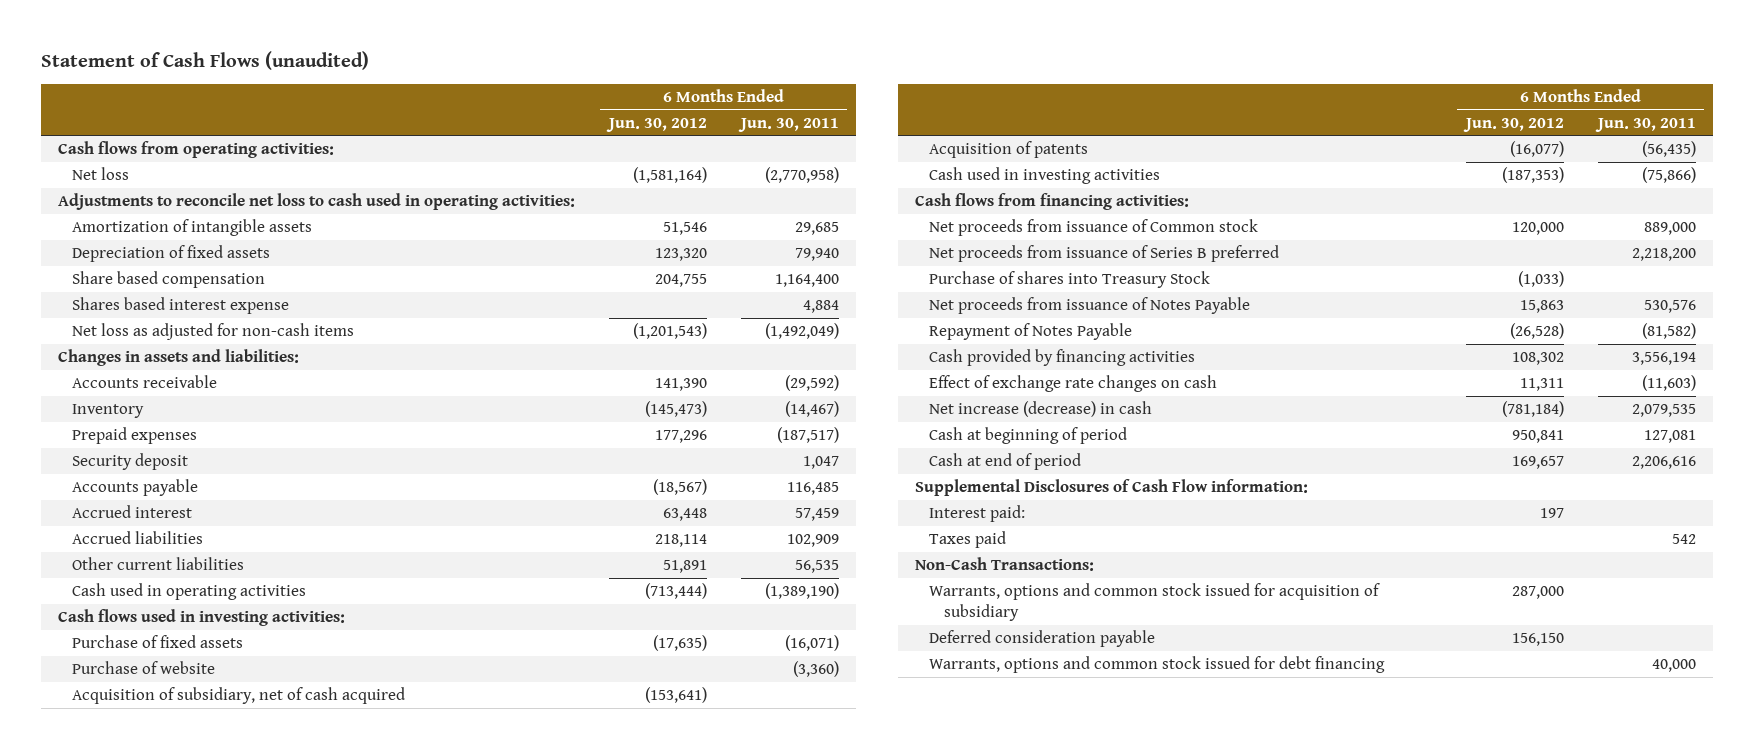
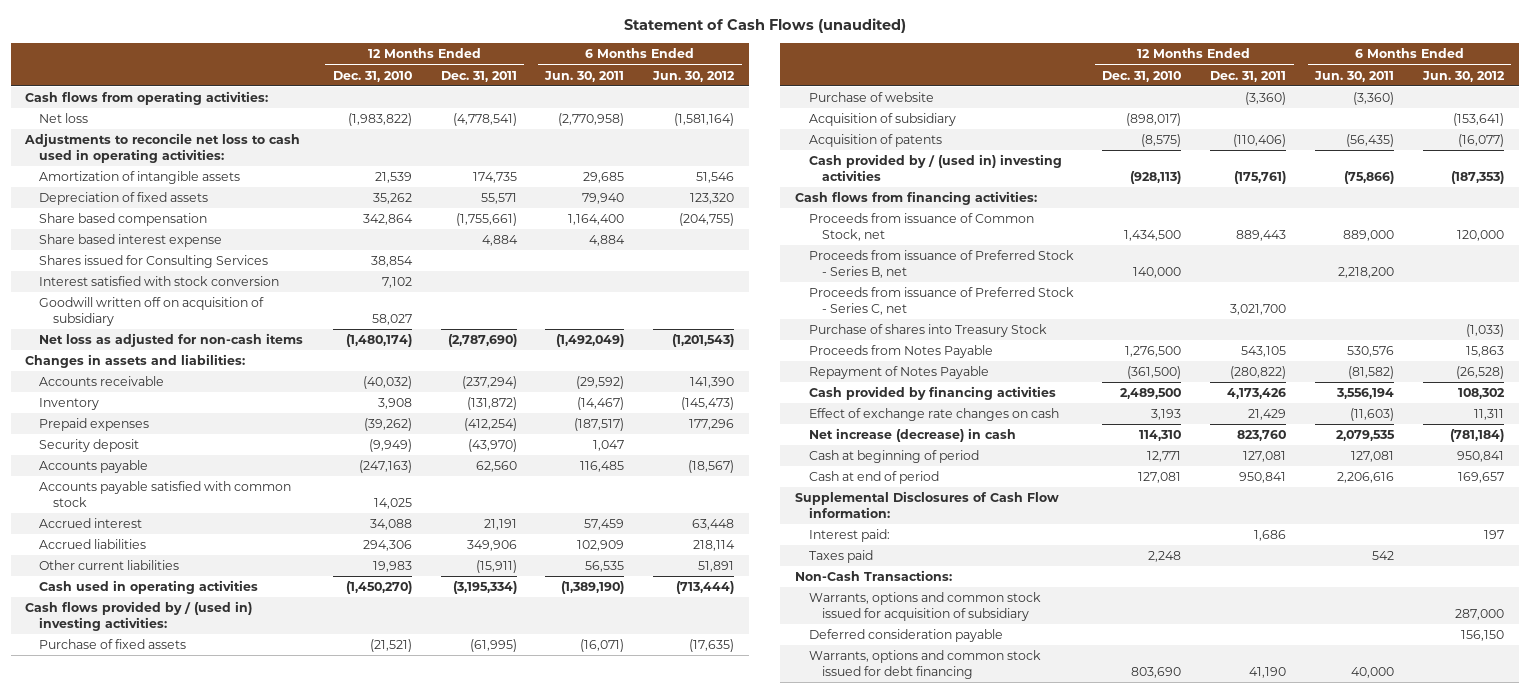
- | 6 Months Ended Jun. 30, 2012 | 6 Months Ended Jun. 30, 2011
+ | 12 Months Ended Dec. 31, 2010 | 12 Months Ended Dec. 31, 2011 | 6 Months Ended Jun. 30, 2011 | 6 Months Ended Jun. 30, 2012
- Share based compensation | 204,755 | 1,164,400
- Shares based interest expense | | 4,884
+ Share based compensation | 342,864 | (1,755,661) | 1,164,400 | (204,755)
+ Share based interest expense | | 4,884 | 4,884 |
+ Shares issued for Consulting Services | 38,854 | | |
+ Interest satisfied with stock conversion | 7,102 | | |
+ Goodwill written off on acquisition of subsidiary | 58,027 | | |
+ Accounts payable satisfied with common stock | 14,025 | | |
- Cash flows used in investing activities:
+ Cash flows provided by / (used in) investing activities:
- Acquisition of subsidiary, net of cash acquired | (153,641) |
+ Acquisition of subsidiary | (898,017) | | | (153,641)
- Cash used in investing activities | (187,353) | (75,866)
+ Cash provided by / (used in) investing activities | (928,113) | (175,761) | (75,866) | (187,353)
- Net proceeds from issuance of Common stock | 120,000 | 889,000
- Net proceeds from issuance of Series B preferred | | 2,218,200
+ Proceeds from issuance of Common Stock, net | 1,434,500 | 889,443 | 889,000 | 120,000
+ Proceeds from issuance of Preferred Stock - Series B, net | 140,000 | | 2,218,200 |
+ Proceeds from issuance of Preferred Stock - Series C, net | | 3,021,700 | |
- Net proceeds from issuance of Notes Payable | 15,863 | 530,576
+ Proceeds from Notes Payable | 1,276,500 | 543,105 | 530,576 | 15,863

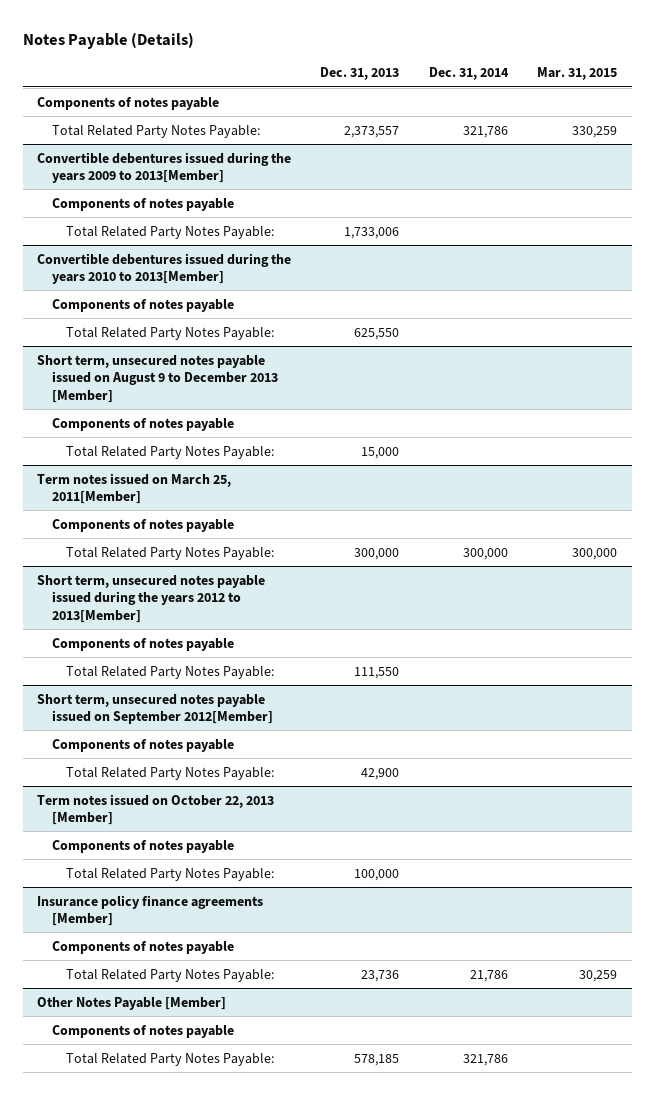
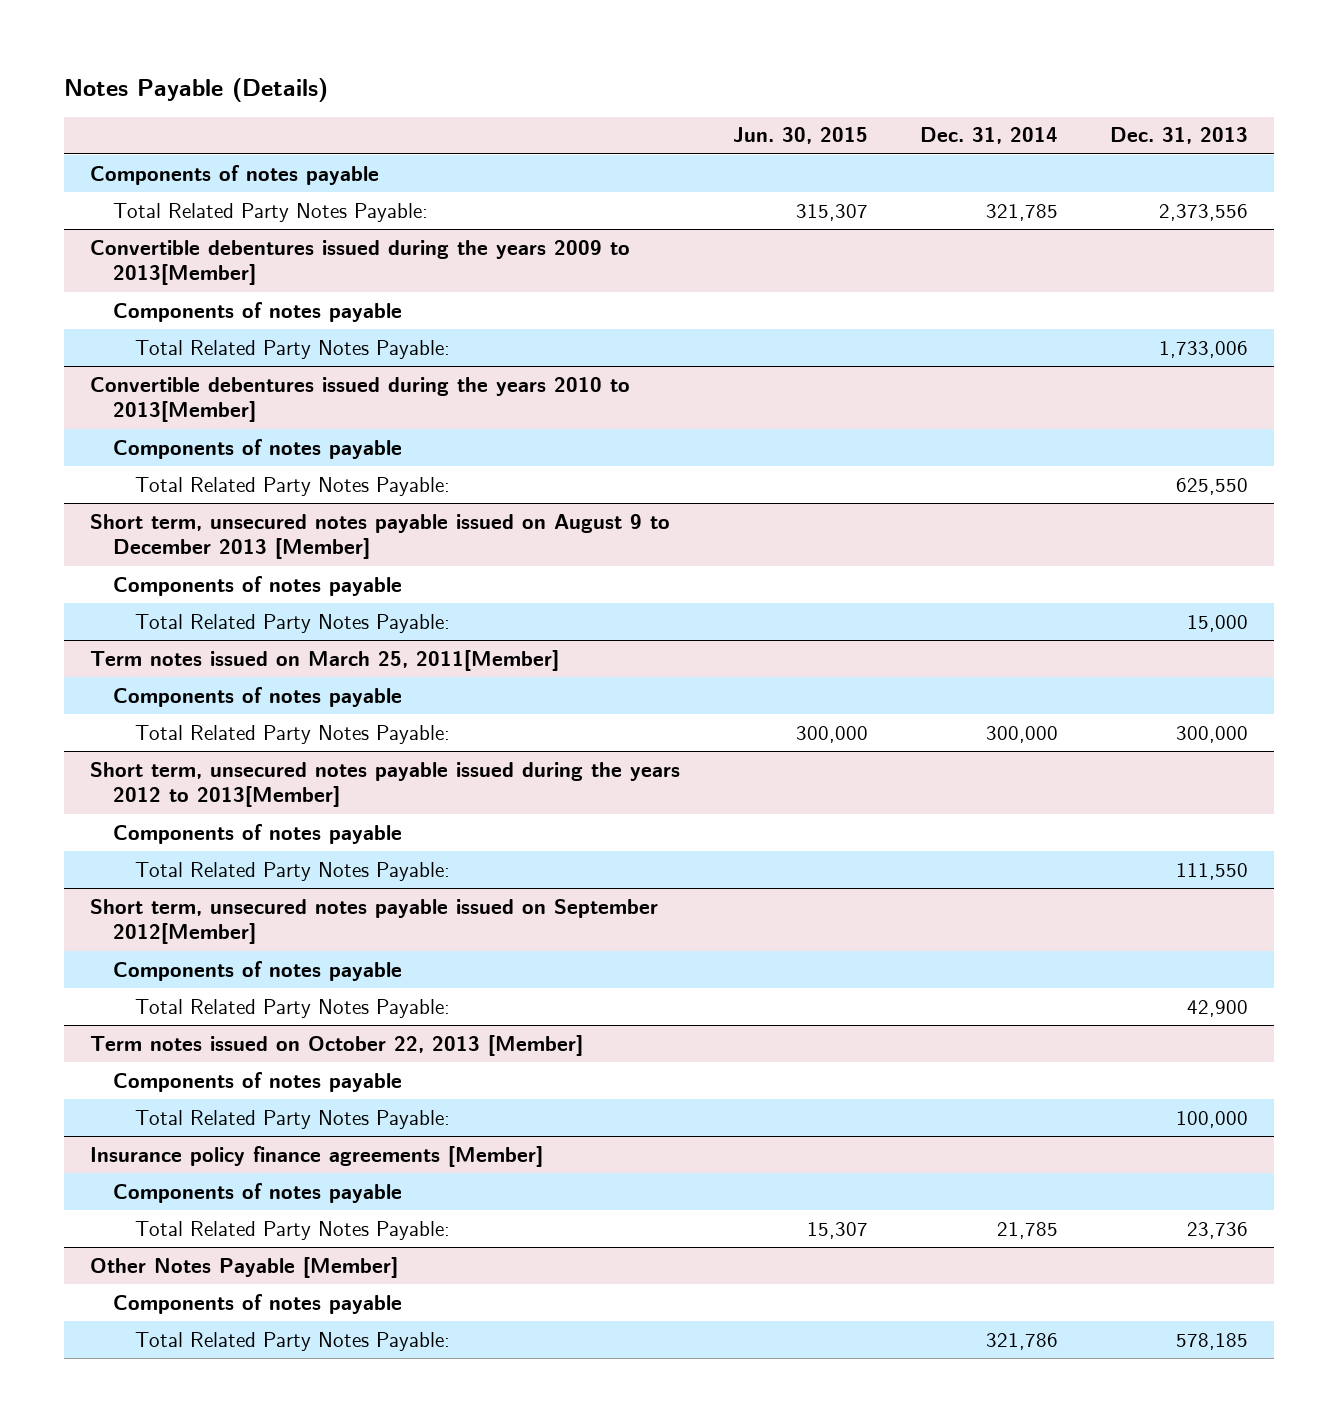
- | Dec. 31, 2013 | Dec. 31, 2014 | Mar. 31, 2015
+ | Jun. 30, 2015 | Dec. 31, 2014 | Dec. 31, 2013
- Total Related Party Notes Payable: | 2,373,557 | 321,786 | 330,259
+ Total Related Party Notes Payable: | 315,307 | 321,785 | 2,373,556
@ Insurance policy finance agreements [Member]
- Total Related Party Notes Payable: | 23,736 | 21,786 | 30,259
+ Total Related Party Notes Payable: | 15,307 | 21,785 | 23,736

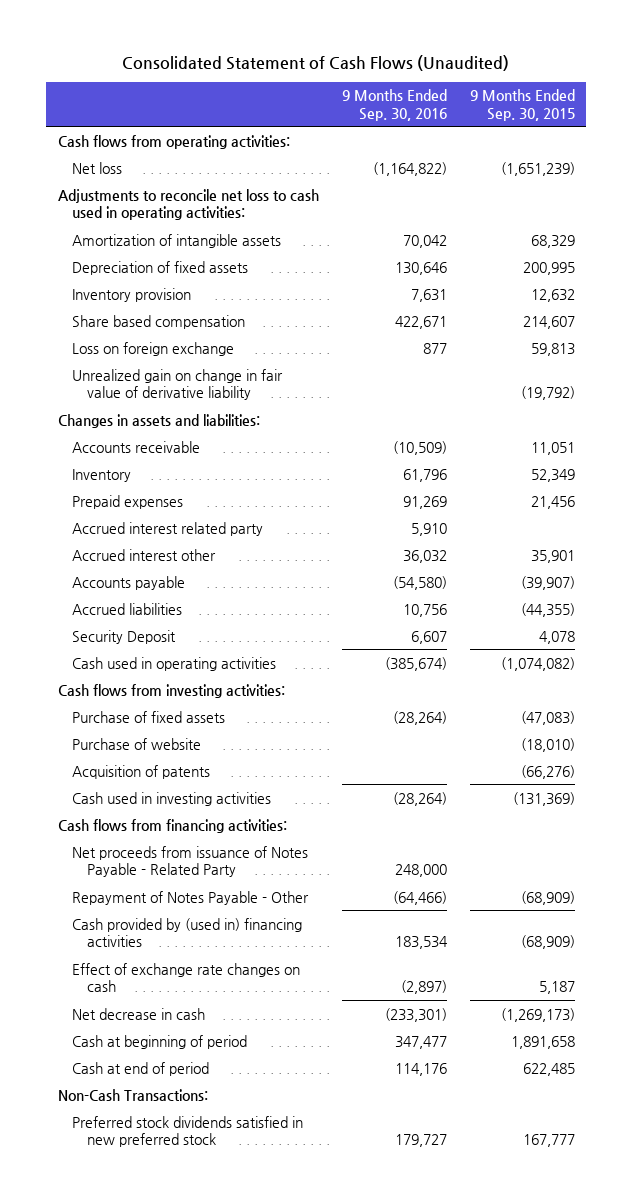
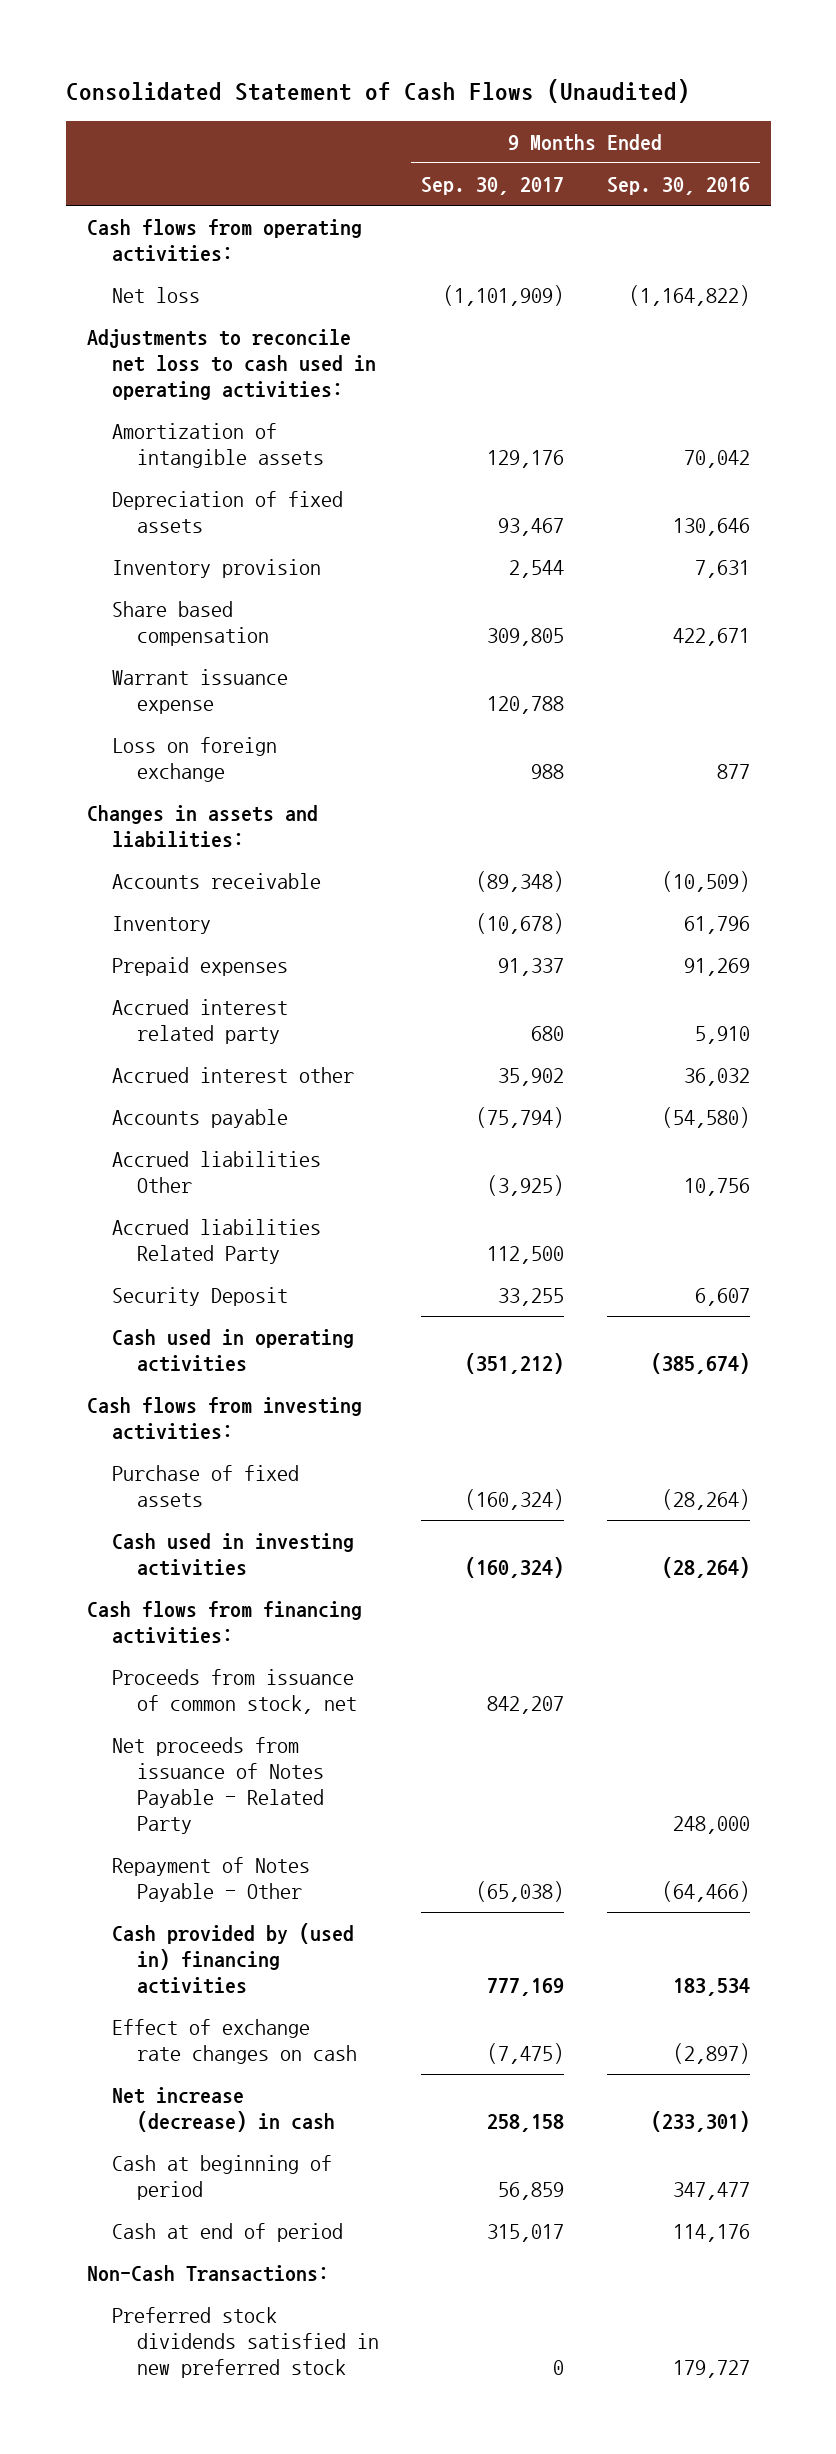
- | 9 Months Ended Sep. 30, 2016 | 9 Months Ended Sep. 30, 2015
+ | 9 Months Ended Sep. 30, 2017 | 9 Months Ended Sep. 30, 2016
+ Warrant issuance expense | 120,788 |
- Unrealized gain on change in fair value of derivative liability | | (19,792)
- Accrued liabilities | 10,756 | (44,355)
+ Accrued liabilities Other | (3,925) | 10,756
+ Accrued liabilities Related Party | 112,500 |
- Purchase of website | | (18,010)
- Acquisition of patents | | (66,276)
+ Proceeds from issuance of common stock, net | 842,207 |
- Net decrease in cash | (233,301) | (1,269,173)
+ Net increase (decrease) in cash | 258,158 | (233,301)

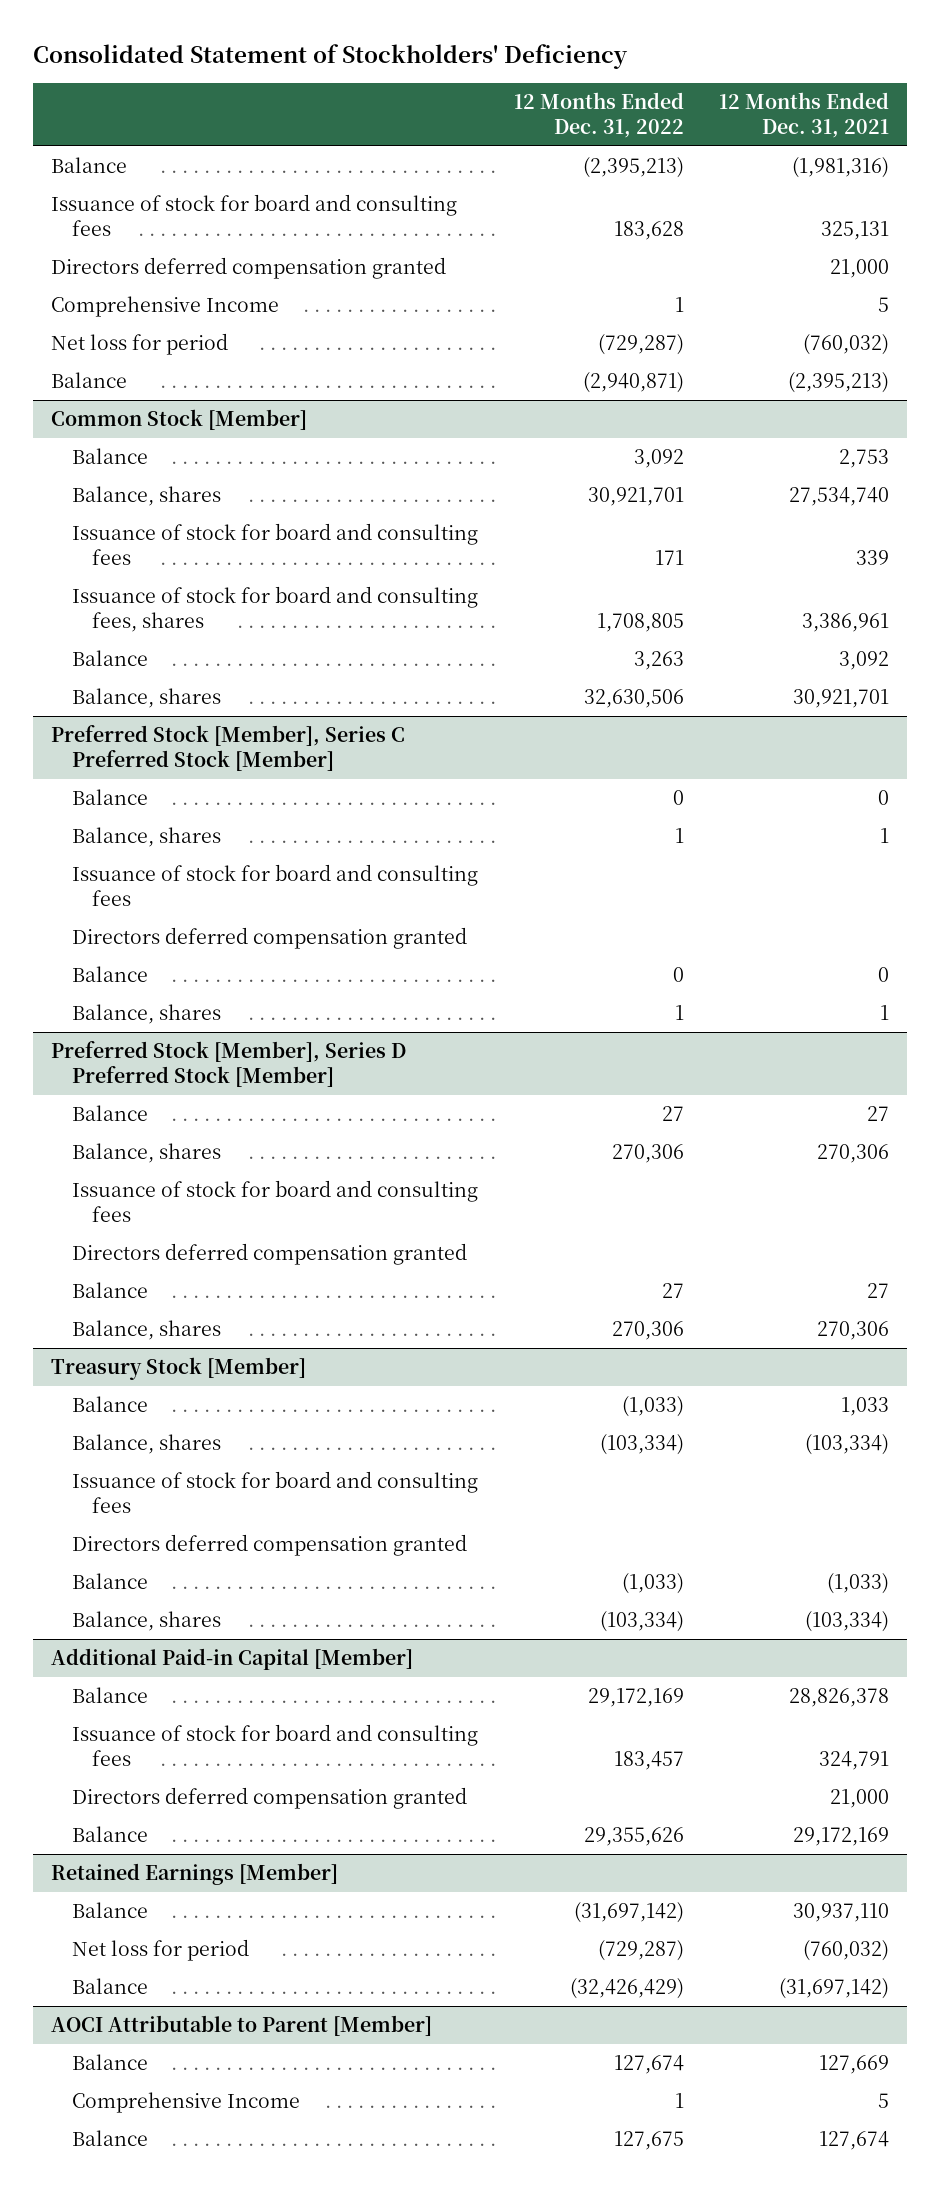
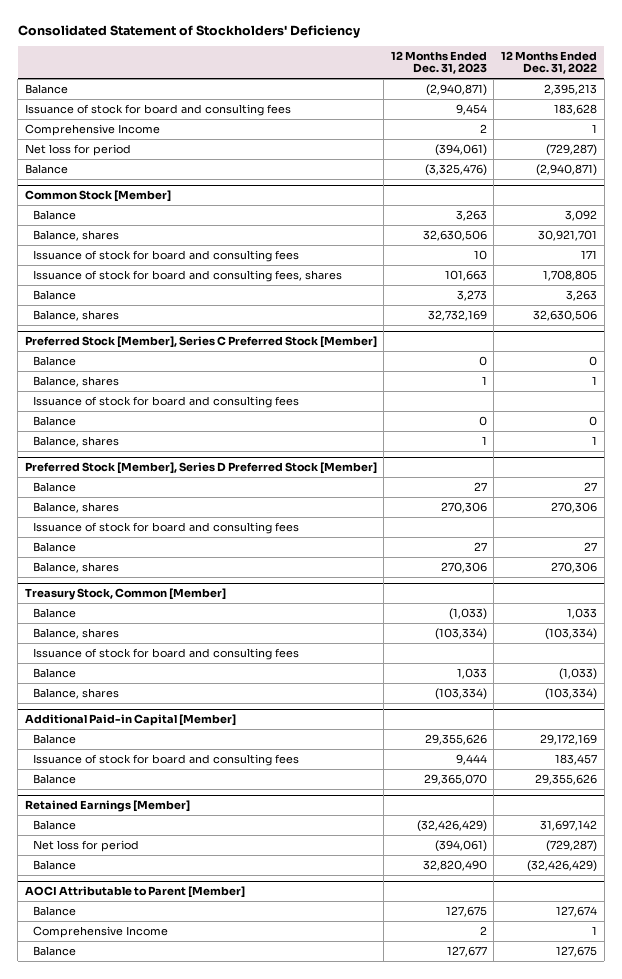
- | 12 Months Ended Dec. 31, 2022 | 12 Months Ended Dec. 31, 2021
+ | 12 Months Ended Dec. 31, 2023 | 12 Months Ended Dec. 31, 2022
- Balance | (2,395,213) | (1,981,316)
+ Balance | (2,940,871) | 2,395,213
- Directors deferred compensation granted | | 21,000
@ Preferred Stock [Member], Series C Preferred Stock [Member]
- Directors deferred compensation granted
@ Preferred Stock [Member], Series D Preferred Stock [Member]
- Directors deferred compensation granted
- Treasury Stock [Member]
- Balance | (1,033) | 1,033
+ Treasury Stock, Common [Member]
+ Balance | (1,033) | 1,033
- Directors deferred compensation granted
@ Additional Paid-in Capital [Member]
- Directors deferred compensation granted | | 21,000
@ Retained Earnings [Member]
- Balance | (31,697,142) | 30,937,110
+ Balance | (32,426,429) | 31,697,142

